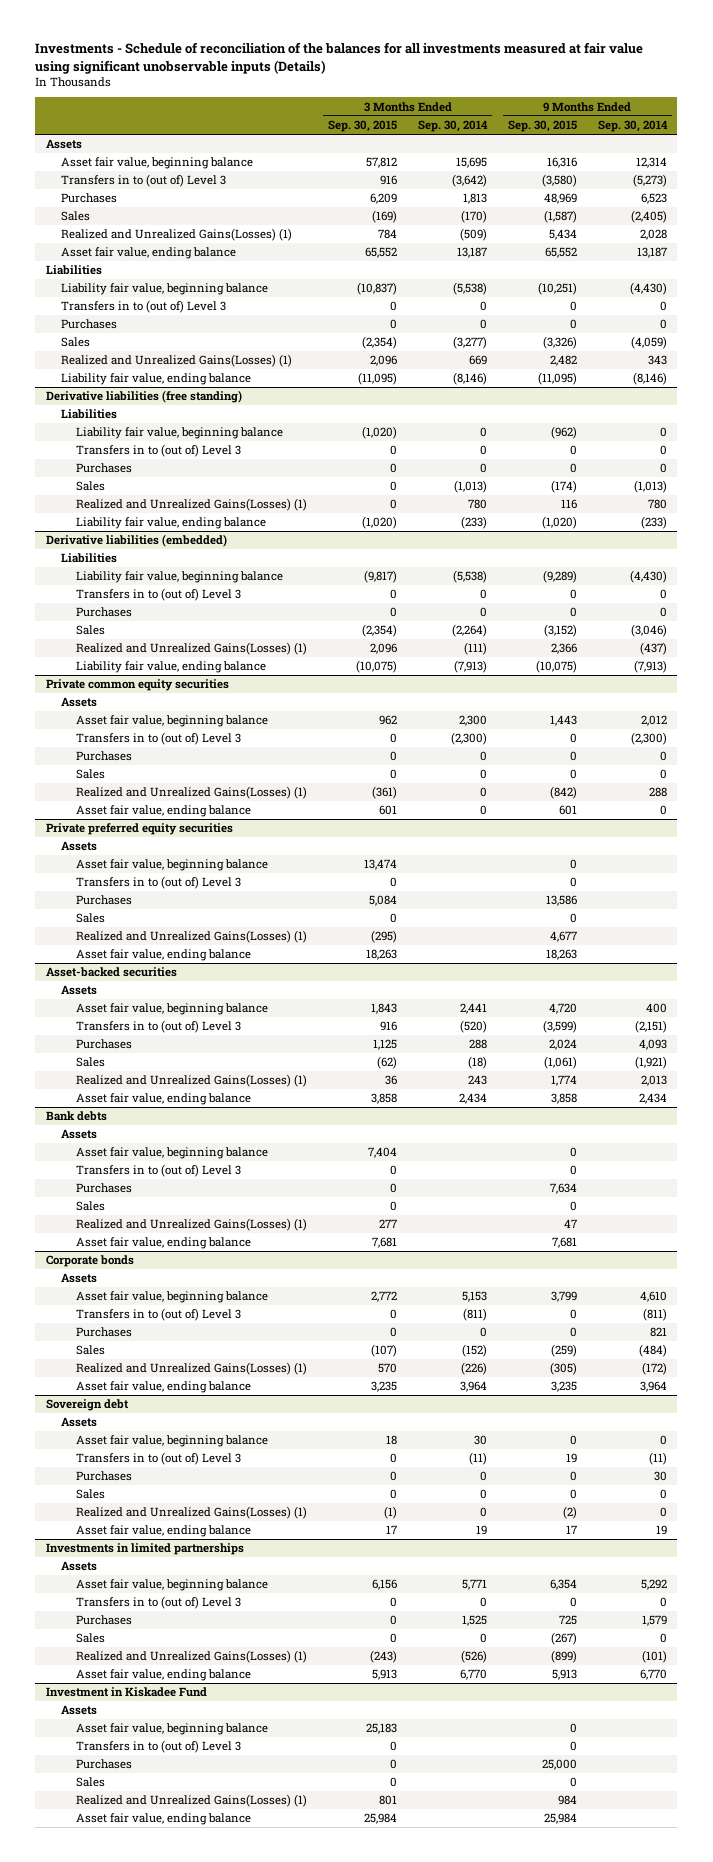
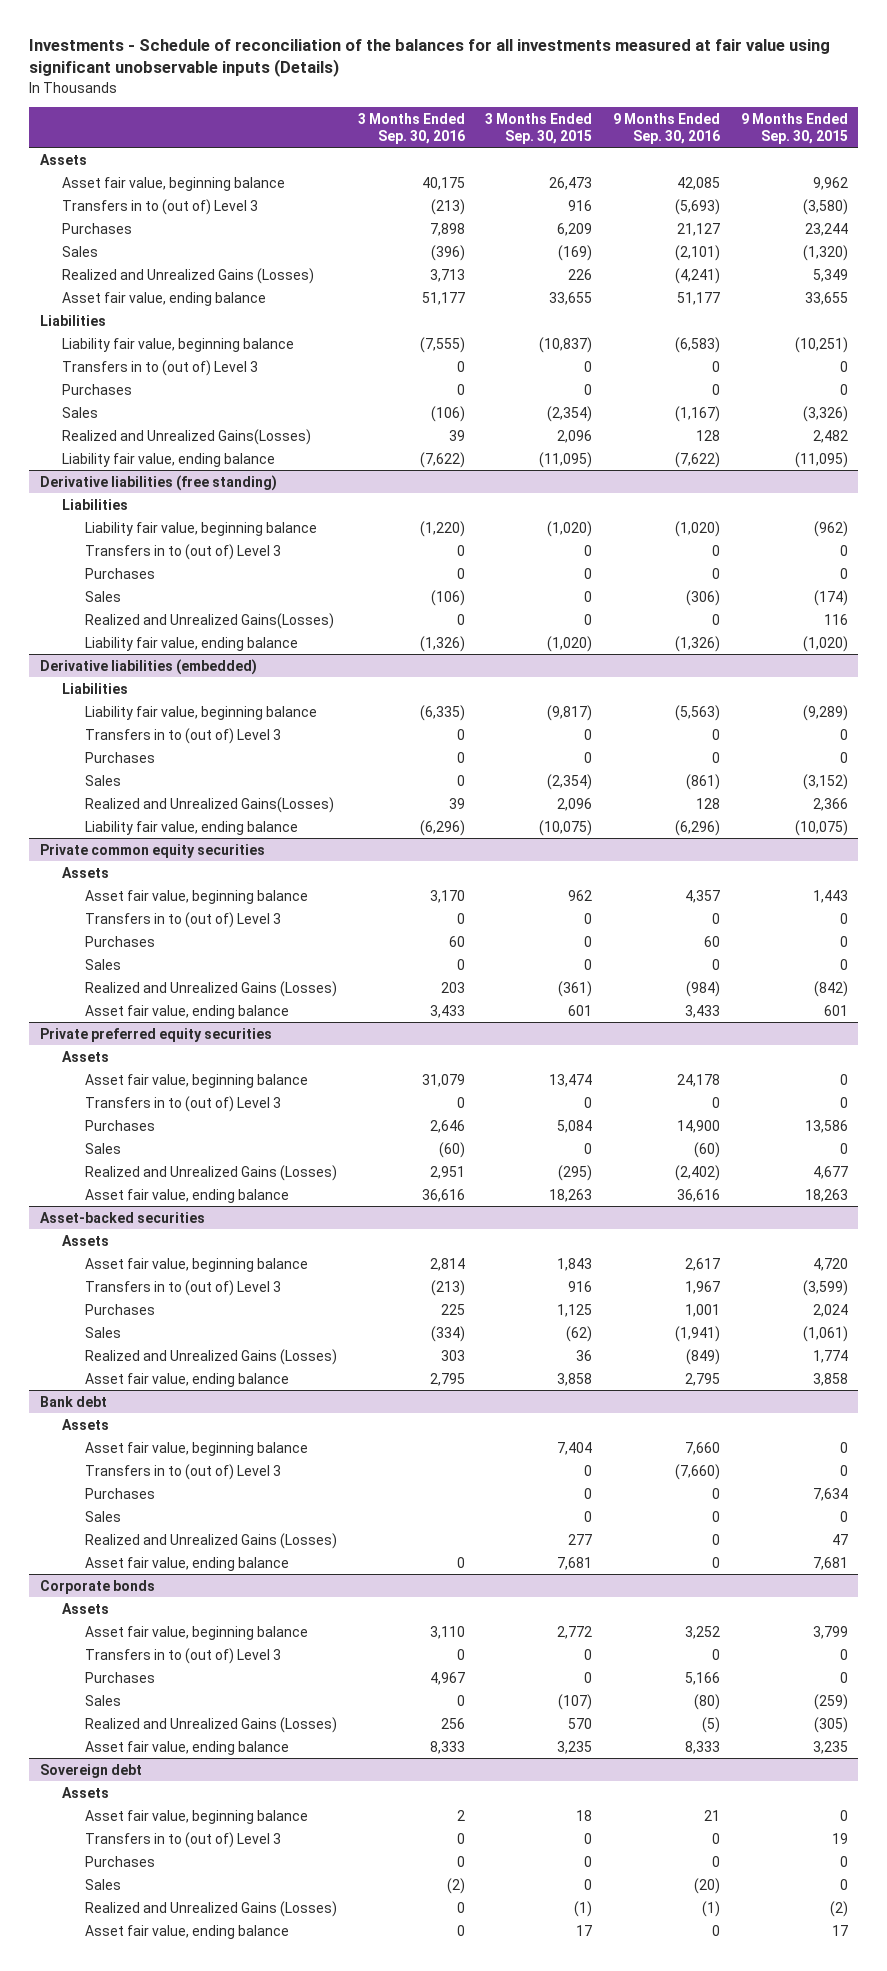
- | 3 Months Ended Sep. 30, 2015 | 3 Months Ended Sep. 30, 2014 | 9 Months Ended Sep. 30, 2015 | 9 Months Ended Sep. 30, 2014
+ | 3 Months Ended Sep. 30, 2016 | 3 Months Ended Sep. 30, 2015 | 9 Months Ended Sep. 30, 2016 | 9 Months Ended Sep. 30, 2015
- Asset fair value, beginning balance | 57,812 | 15,695 | 16,316 | 12,314
+ Asset fair value, beginning balance | 40,175 | 26,473 | 42,085 | 9,962
- Purchases | 6,209 | 1,813 | 48,969 | 6,523
- Sales | (169) | (170) | (1,587) | (2,405)
- Realized and Unrealized Gains(Losses) (1) | 784 | (509) | 5,434 | 2,028
- Asset fair value, ending balance | 65,552 | 13,187 | 65,552 | 13,187
+ Purchases | 7,898 | 6,209 | 21,127 | 23,244
+ Sales | (396) | (169) | (2,101) | (1,320)
+ Realized and Unrealized Gains (Losses) | 3,713 | 226 | (4,241) | 5,349
+ Asset fair value, ending balance | 51,177 | 33,655 | 51,177 | 33,655
- Realized and Unrealized Gains(Losses) (1) | 2,096 | 669 | 2,482 | 343
+ Realized and Unrealized Gains(Losses) | 39 | 2,096 | 128 | 2,482
@ Derivative liabilities (free standing)
- Realized and Unrealized Gains(Losses) (1) | 0 | 780 | 116 | 780
+ Realized and Unrealized Gains(Losses) | 0 | 0 | 0 | 116
@ Derivative liabilities (embedded)
- Realized and Unrealized Gains(Losses) (1) | 2,096 | (111) | 2,366 | (437)
+ Realized and Unrealized Gains(Losses) | 39 | 2,096 | 128 | 2,366
@ Private common equity securities
- Realized and Unrealized Gains(Losses) (1) | (361) | 0 | (842) | 288
+ Realized and Unrealized Gains (Losses) | 203 | (361) | (984) | (842)
@ Private preferred equity securities
- Realized and Unrealized Gains(Losses) (1) | (295) | | 4,677 |
+ Realized and Unrealized Gains (Losses) | 2,951 | (295) | (2,402) | 4,677
@ Asset-backed securities
- Realized and Unrealized Gains(Losses) (1) | 36 | 243 | 1,774 | 2,013
+ Realized and Unrealized Gains (Losses) | 303 | 36 | (849) | 1,774
- Bank debts
+ Bank debt
- Realized and Unrealized Gains(Losses) (1) | 277 | | 47 |
+ Realized and Unrealized Gains (Losses) | | 277 | 0 | 47
@ Corporate bonds
- Realized and Unrealized Gains(Losses) (1) | 570 | (226) | (305) | (172)
+ Realized and Unrealized Gains (Losses) | 256 | 570 | (5) | (305)
@ Sovereign debt
- Realized and Unrealized Gains(Losses) (1) | (1) | 0 | (2) | 0
+ Realized and Unrealized Gains (Losses) | 0 | (1) | (1) | (2)
- Investments in limited partnerships
- Assets
- Asset fair value, beginning balance | 6,156 | 5,771 | 6,354 | 5,292
- Transfers in to (out of) Level 3 | 0 | 0 | 0 | 0
- Purchases | 0 | 1,525 | 725 | 1,579
- Sales | 0 | 0 | (267) | 0
- Realized and Unrealized Gains(Losses) (1) | (243) | (526) | (899) | (101)
- Asset fair value, ending balance | 5,913 | 6,770 | 5,913 | 6,770
- Investment in Kiskadee Fund
- Assets
- Asset fair value, beginning balance | 25,183 | | 0 |
- Transfers in to (out of) Level 3 | 0 | | 0 |
- Purchases | 0 | | 25,000 |
- Sales | 0 | | 0 |
- Realized and Unrealized Gains(Losses) (1) | 801 | | 984 |
- Asset fair value, ending balance | 25,984 | | 25,984 |

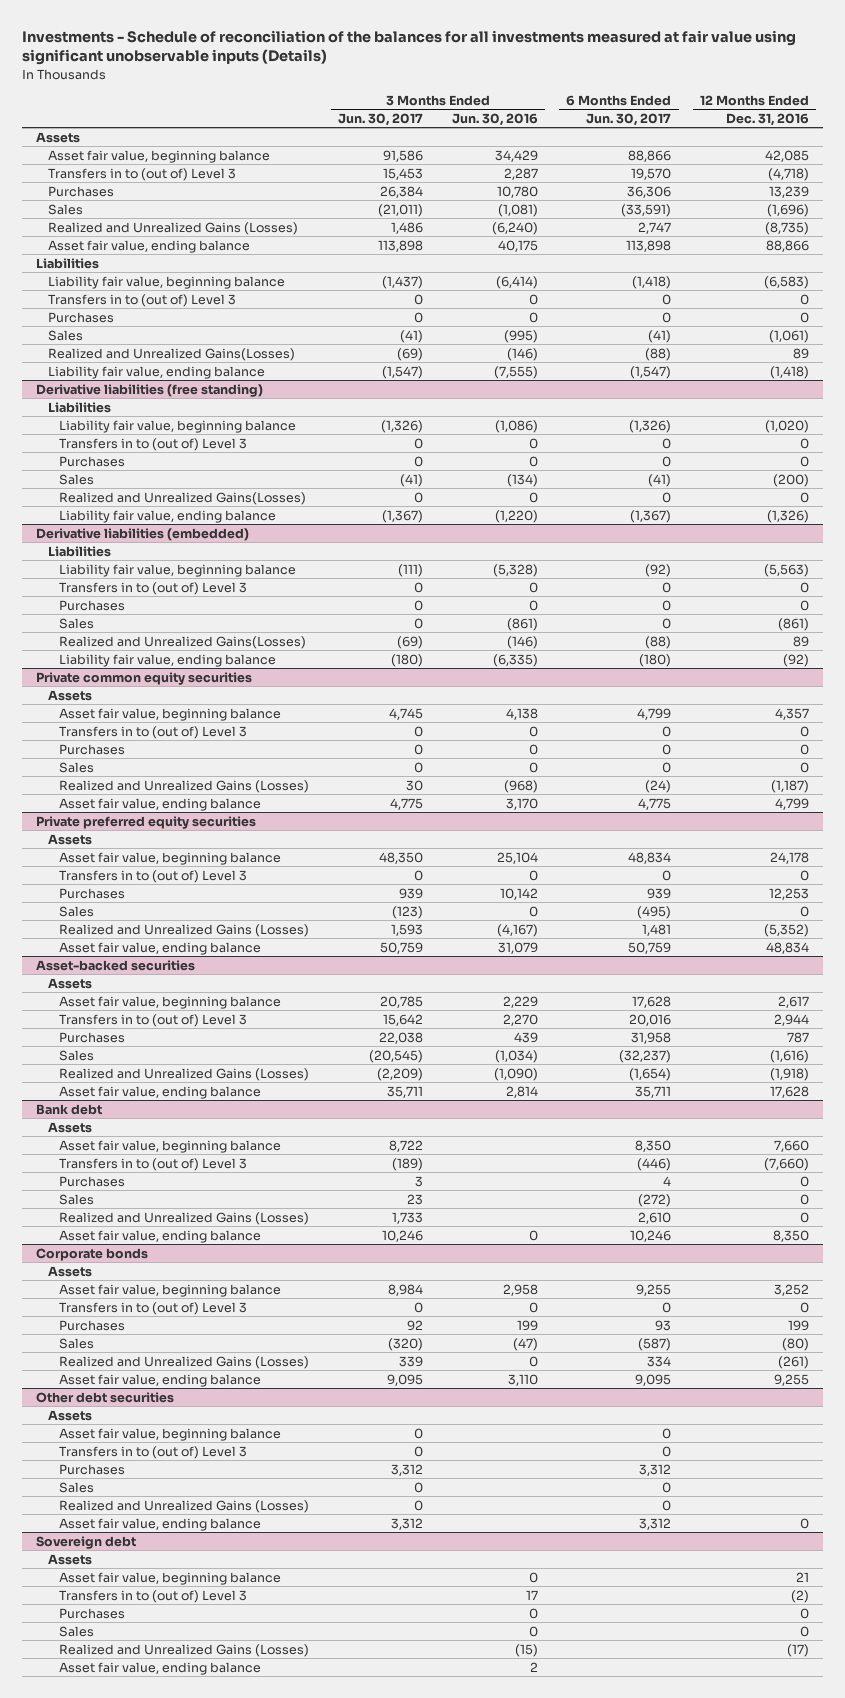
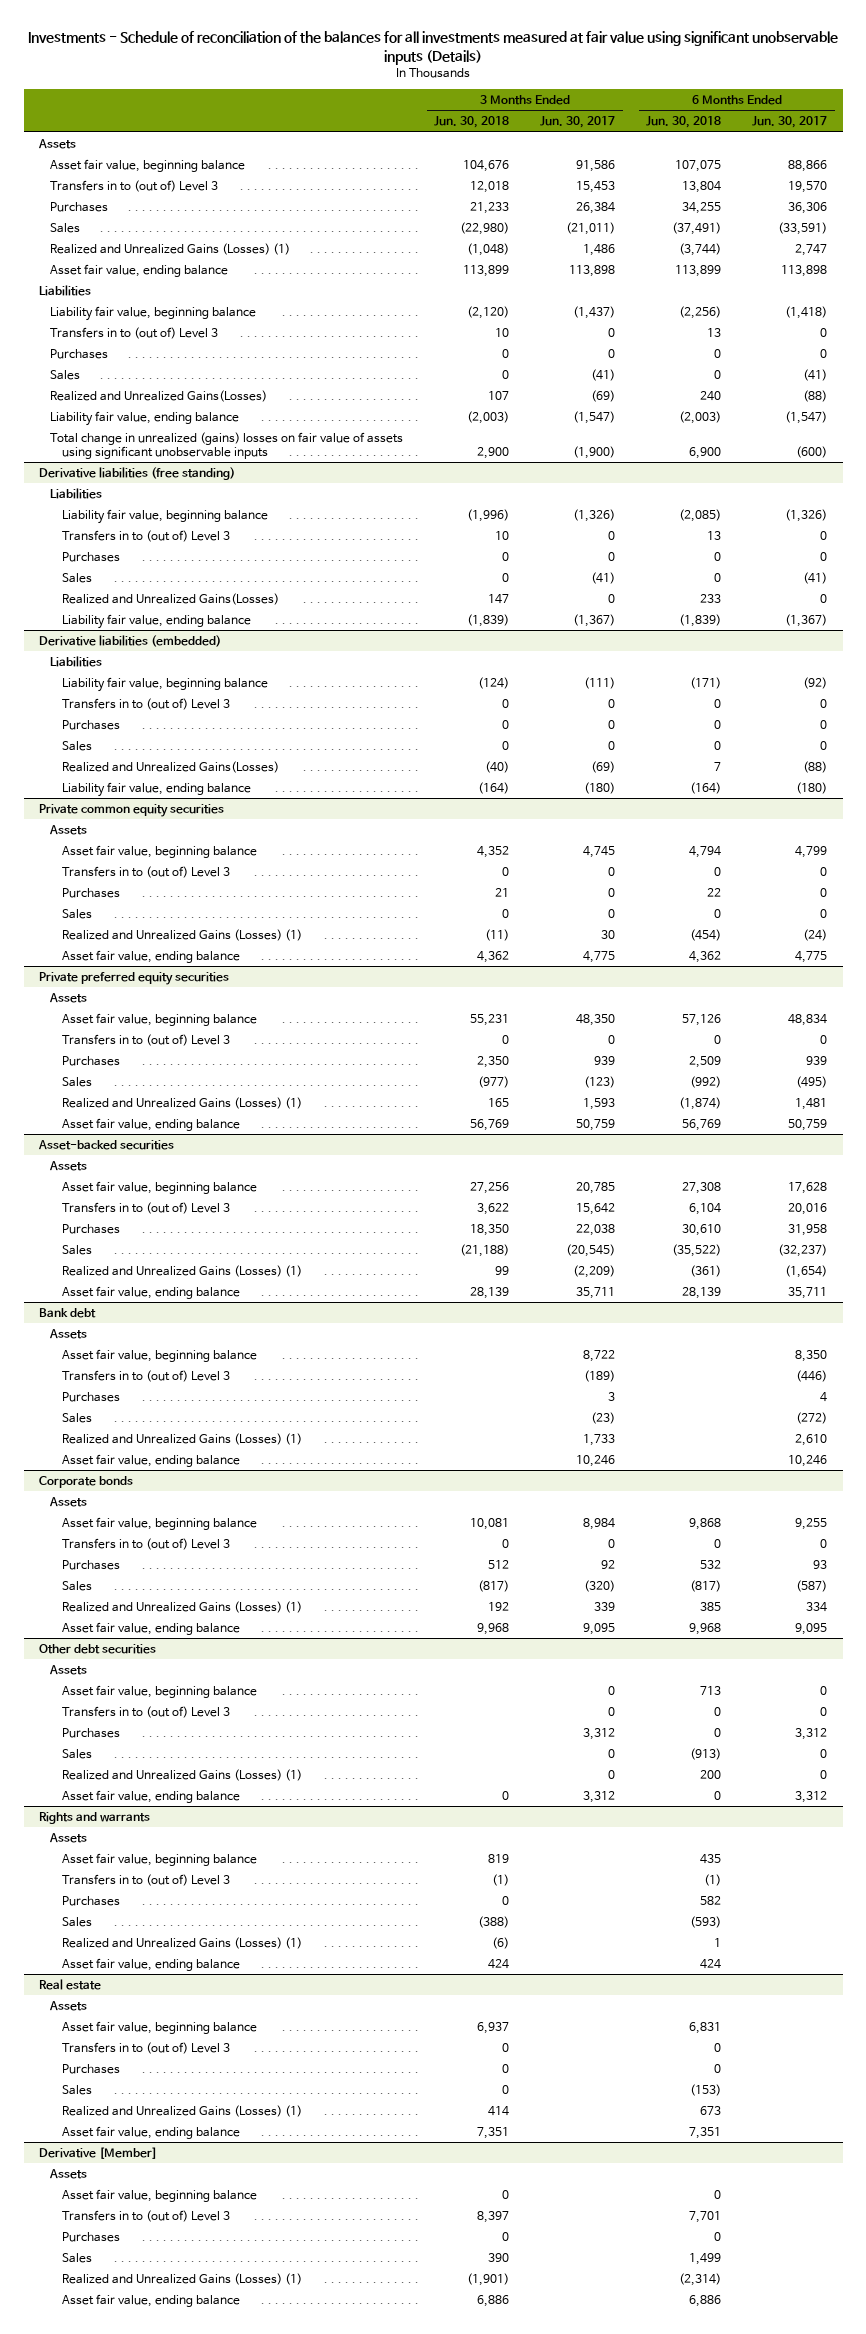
- | 3 Months Ended Jun. 30, 2017 | 3 Months Ended Jun. 30, 2016 | 6 Months Ended Jun. 30, 2017 | 12 Months Ended Dec. 31, 2016
+ | 3 Months Ended Jun. 30, 2018 | 3 Months Ended Jun. 30, 2017 | 6 Months Ended Jun. 30, 2018 | 6 Months Ended Jun. 30, 2017
- Realized and Unrealized Gains (Losses) | 1,486 | (6,240) | 2,747 | (8,735)
+ Realized and Unrealized Gains (Losses) (1) | (1,048) | 1,486 | (3,744) | 2,747
+ Total change in unrealized (gains) losses on fair value of assets using significant unobservable inputs | 2,900 | (1,900) | 6,900 | (600)
@ Private common equity securities
- Realized and Unrealized Gains (Losses) | 30 | (968) | (24) | (1,187)
+ Realized and Unrealized Gains (Losses) (1) | (11) | 30 | (454) | (24)
@ Private preferred equity securities
- Realized and Unrealized Gains (Losses) | 1,593 | (4,167) | 1,481 | (5,352)
+ Realized and Unrealized Gains (Losses) (1) | 165 | 1,593 | (1,874) | 1,481
@ Asset-backed securities
- Realized and Unrealized Gains (Losses) | (2,209) | (1,090) | (1,654) | (1,918)
+ Realized and Unrealized Gains (Losses) (1) | 99 | (2,209) | (361) | (1,654)
@ Bank debt
- Sales | 23 | | (272) | 0
- Realized and Unrealized Gains (Losses) | 1,733 | | 2,610 | 0
+ Sales | | (23) | | (272)
+ Realized and Unrealized Gains (Losses) (1) | | 1,733 | | 2,610
@ Corporate bonds
- Realized and Unrealized Gains (Losses) | 339 | 0 | 334 | (261)
+ Realized and Unrealized Gains (Losses) (1) | 192 | 339 | 385 | 334
@ Other debt securities
- Realized and Unrealized Gains (Losses) | 0 | | 0 |
+ Realized and Unrealized Gains (Losses) (1) | | 0 | 200 | 0
- Sovereign debt
+ Rights and warrants
- Realized and Unrealized Gains (Losses) | | (15) | | (17)
+ Realized and Unrealized Gains (Losses) (1) | (6) | | 1 |
+ Real estate
+ Assets
+ Asset fair value, beginning balance | 6,937 | | 6,831 |
+ Transfers in to (out of) Level 3 | 0 | | 0 |
+ Purchases | 0 | | 0 |
+ Sales | 0 | | (153) |
+ Realized and Unrealized Gains (Losses) (1) | 414 | | 673 |
+ Asset fair value, ending balance | 7,351 | | 7,351 |
+ Derivative [Member]
+ Assets
+ Asset fair value, beginning balance | 0 | | 0 |
+ Transfers in to (out of) Level 3 | 8,397 | | 7,701 |
+ Purchases | 0 | | 0 |
+ Sales | 390 | | 1,499 |
+ Realized and Unrealized Gains (Losses) (1) | (1,901) | | (2,314) |
+ Asset fair value, ending balance | 6,886 | | 6,886 |

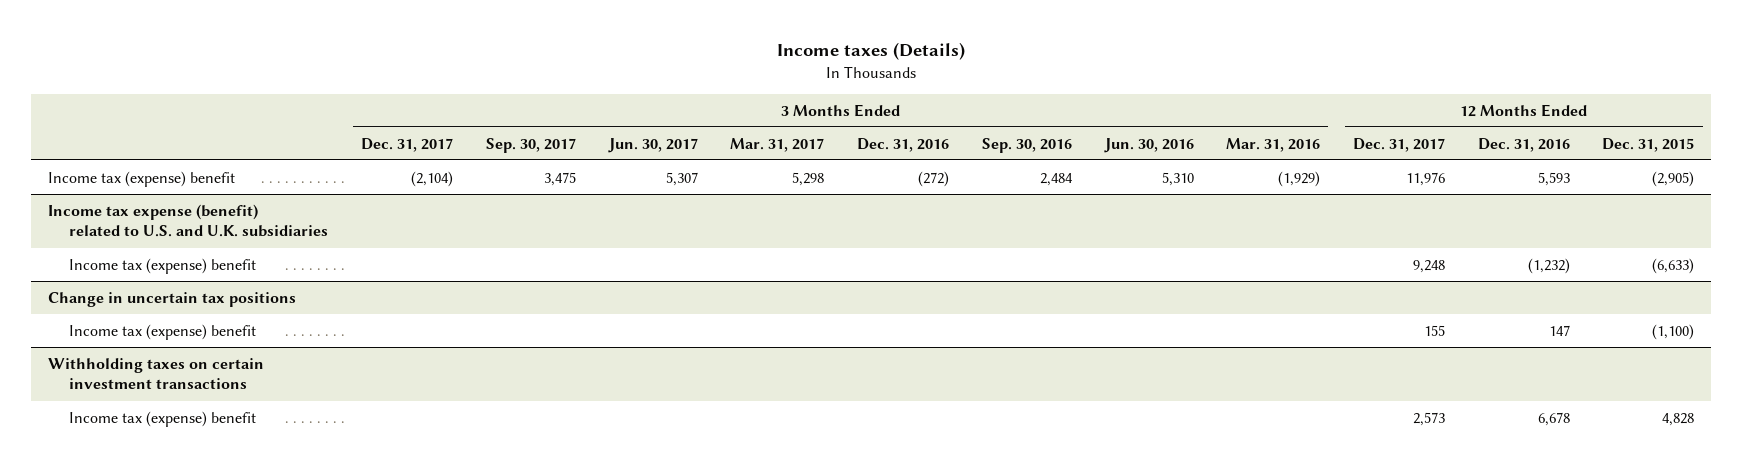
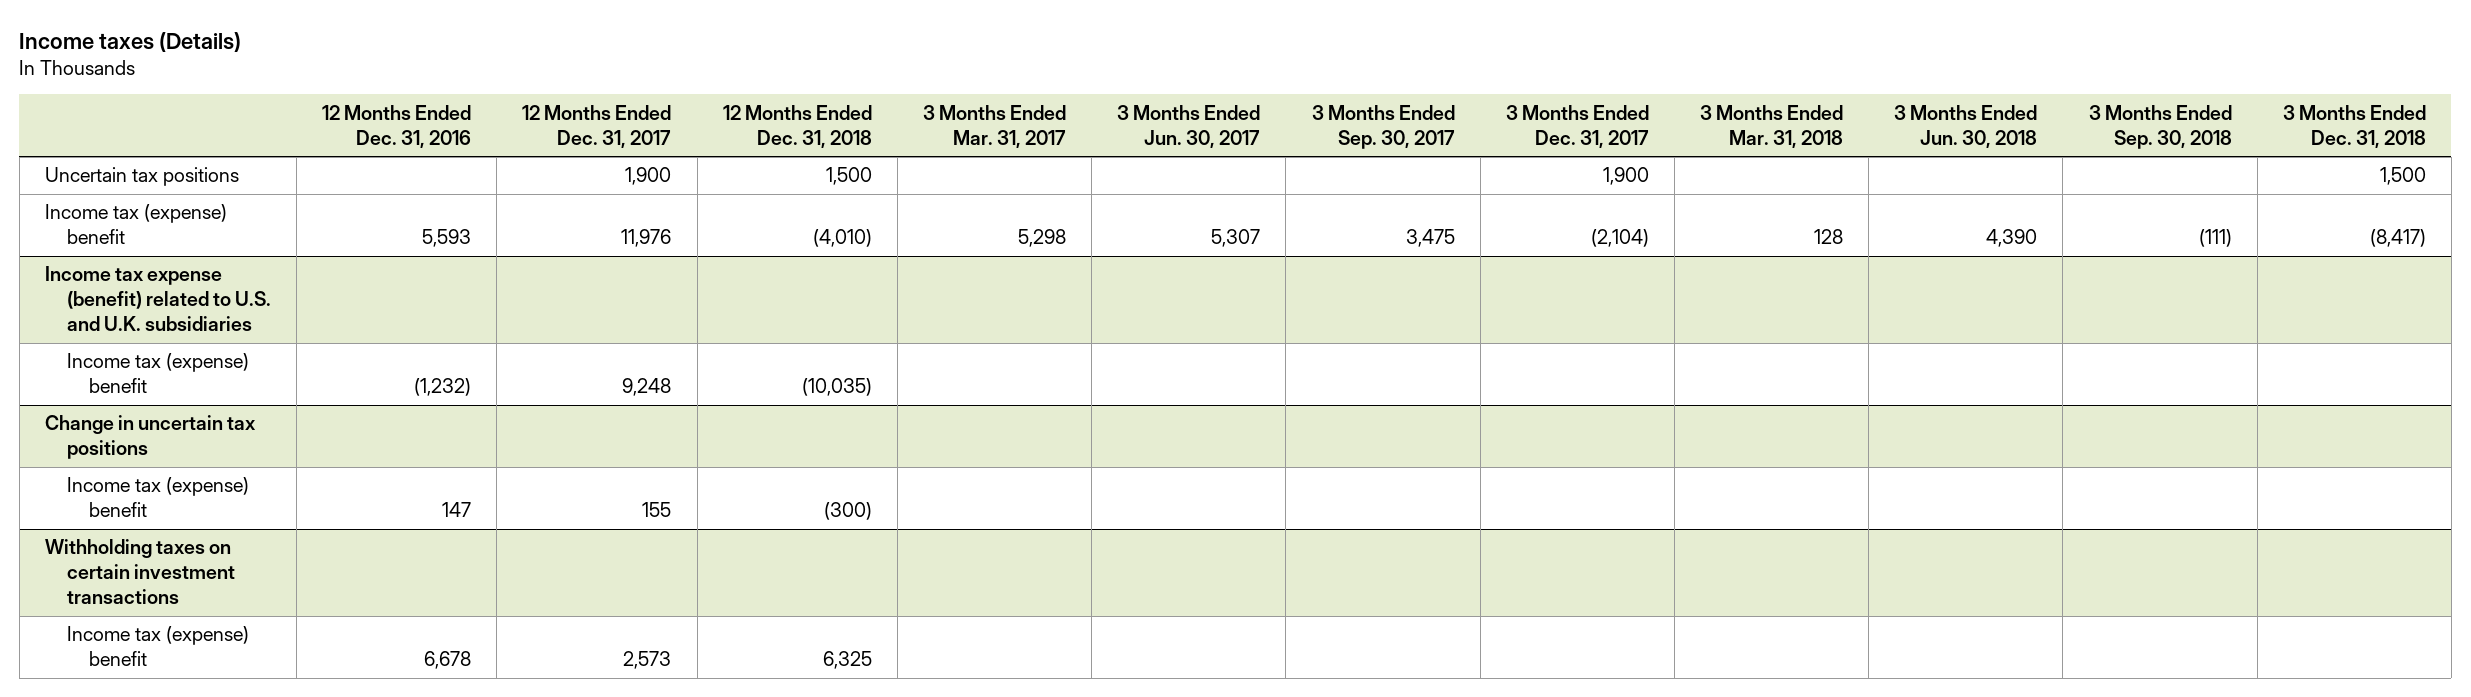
- | 3 Months Ended Dec. 31, 2017 | 3 Months Ended Sep. 30, 2017 | 3 Months Ended Jun. 30, 2017 | 3 Months Ended Mar. 31, 2017 | 3 Months Ended Dec. 31, 2016 | 3 Months Ended Sep. 30, 2016 | 3 Months Ended Jun. 30, 2016 | 3 Months Ended Mar. 31, 2016 | 12 Months Ended Dec. 31, 2017 | 12 Months Ended Dec. 31, 2016 | 12 Months Ended Dec. 31, 2015
+ | 12 Months Ended Dec. 31, 2016 | 12 Months Ended Dec. 31, 2017 | 12 Months Ended Dec. 31, 2018 | 3 Months Ended Mar. 31, 2017 | 3 Months Ended Jun. 30, 2017 | 3 Months Ended Sep. 30, 2017 | 3 Months Ended Dec. 31, 2017 | 3 Months Ended Mar. 31, 2018 | 3 Months Ended Jun. 30, 2018 | 3 Months Ended Sep. 30, 2018 | 3 Months Ended Dec. 31, 2018
+ Uncertain tax positions | | 1,900 | 1,500 | | | | 1,900 | | | | 1,500

